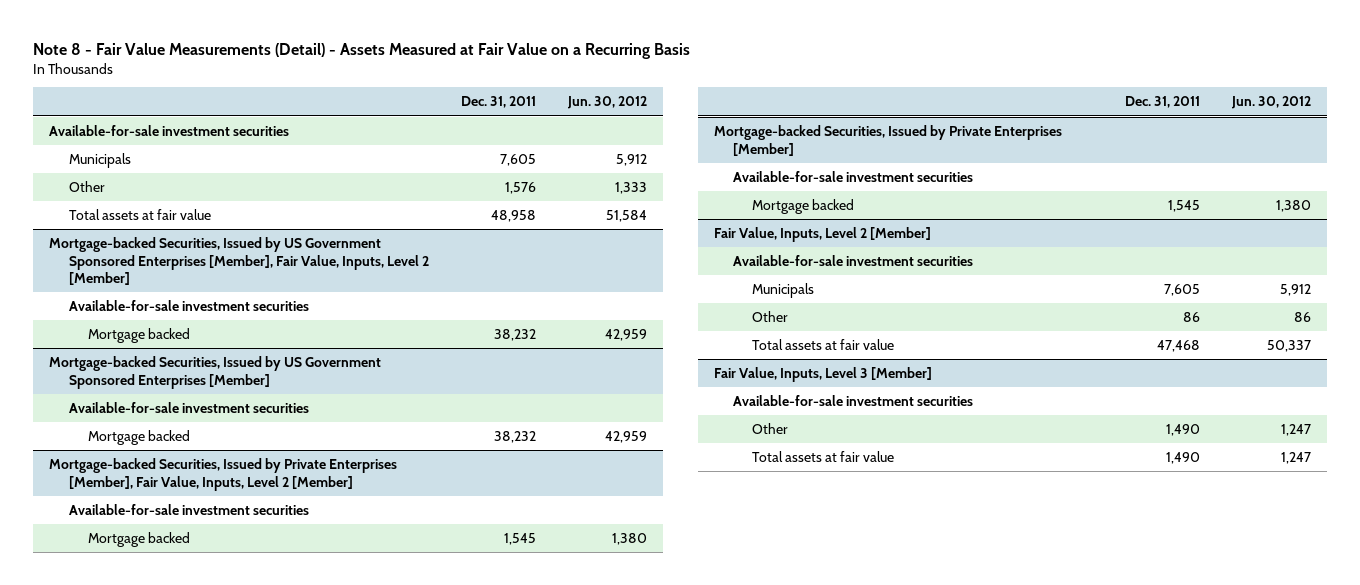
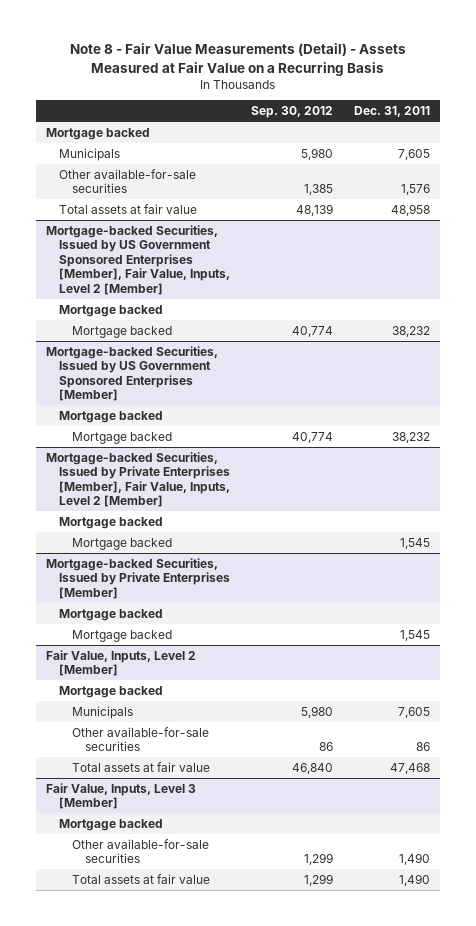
- | Dec. 31, 2011 | Jun. 30, 2012
+ | Sep. 30, 2012 | Dec. 31, 2011
- Available-for-sale investment securities
+ Mortgage backed
- Other | 1,576 | 1,333
+ Other available-for-sale securities | 1,385 | 1,576
@ Mortgage-backed Securities, Issued by US Government Sponsored Enterprises [Member], Fair Value, Inputs, Level 2 [Member]
- Available-for-sale investment securities
+ Mortgage backed
@ Mortgage-backed Securities, Issued by US Government Sponsored Enterprises [Member]
- Available-for-sale investment securities
+ Mortgage backed
@ Mortgage-backed Securities, Issued by Private Enterprises [Member], Fair Value, Inputs, Level 2 [Member]
- Available-for-sale investment securities
+ Mortgage backed
@ Mortgage-backed Securities, Issued by Private Enterprises [Member]
- Available-for-sale investment securities
+ Mortgage backed
@ Fair Value, Inputs, Level 2 [Member]
- Available-for-sale investment securities
+ Mortgage backed
- Other | 86 | 86
+ Other available-for-sale securities | 86 | 86
@ Fair Value, Inputs, Level 3 [Member]
- Available-for-sale investment securities
- Other | 1,490 | 1,247
+ Mortgage backed
+ Other available-for-sale securities | 1,299 | 1,490

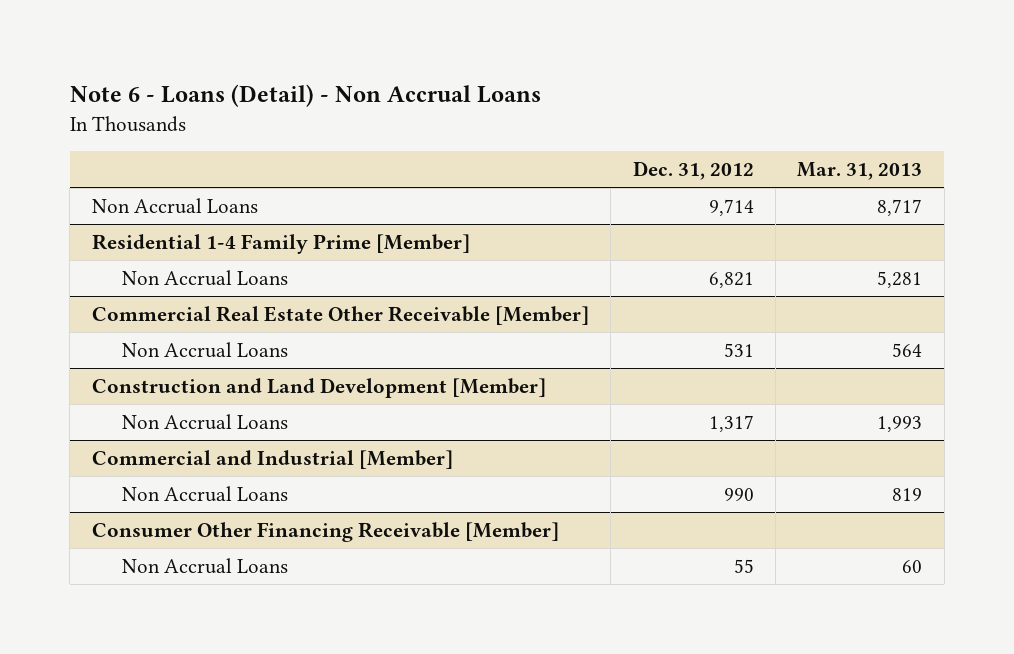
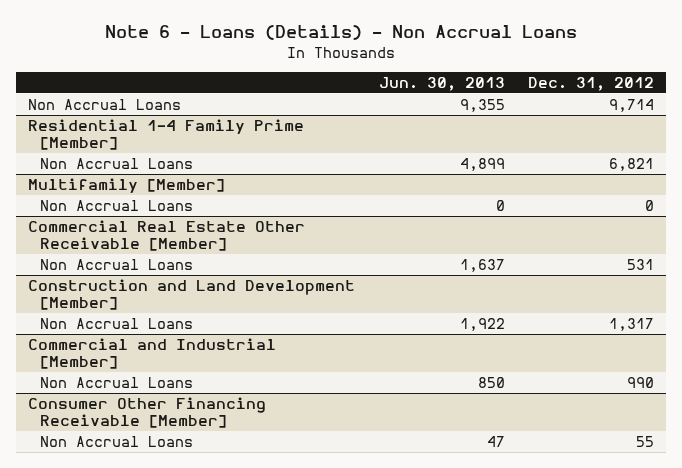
- Note 6 - Loans (Detail) - Non Accrual Loans
+ Note 6 - Loans (Details) - Non Accrual Loans
- | Dec. 31, 2012 | Mar. 31, 2013
+ | Jun. 30, 2013 | Dec. 31, 2012
+ Multifamily [Member]
+ Non Accrual Loans | 0 | 0

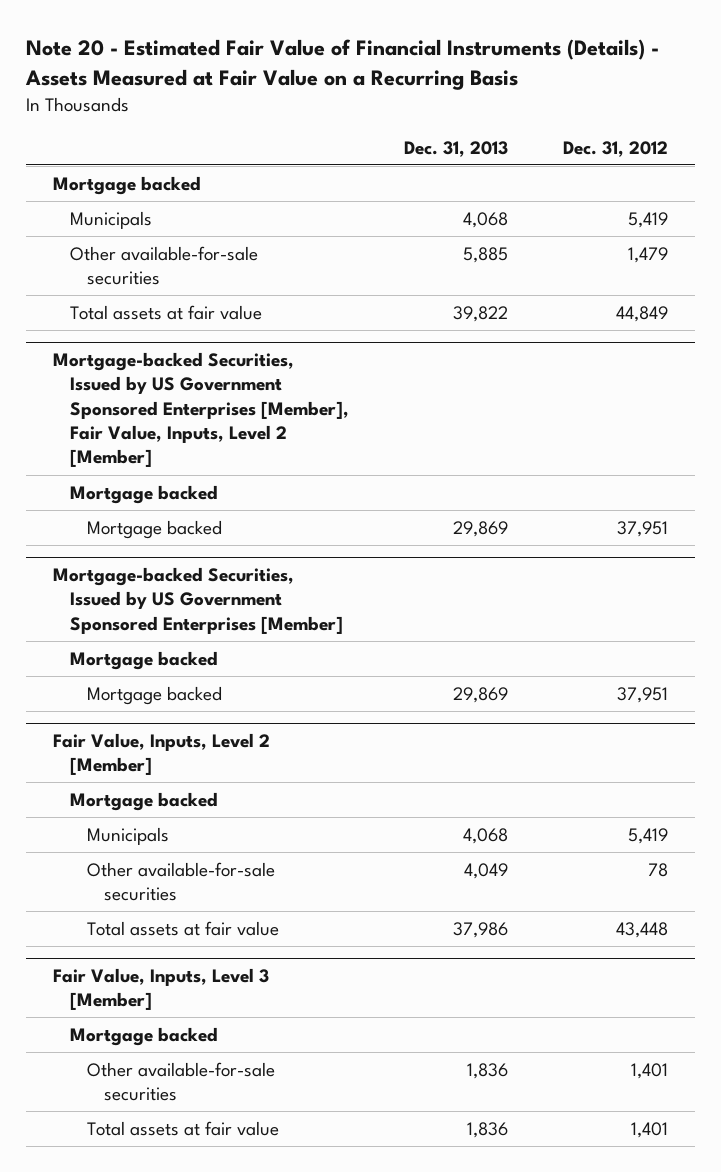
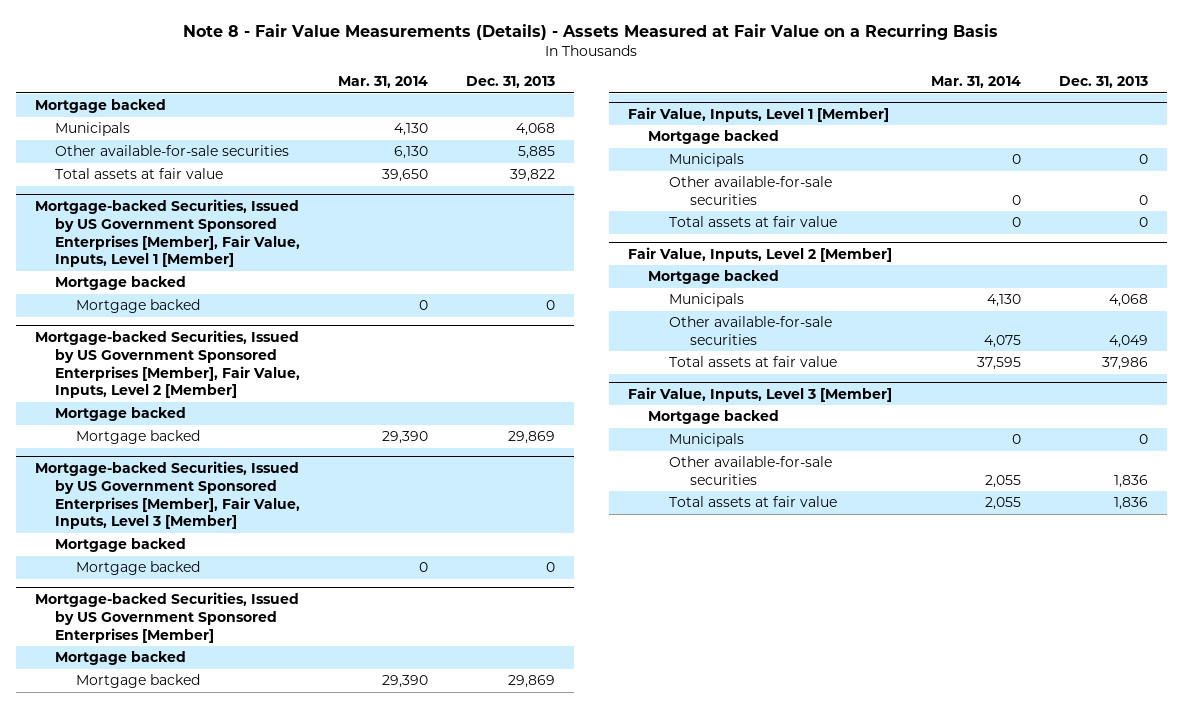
- Note 20 - Estimated Fair Value of Financial Instruments (Details) - Assets Measured at Fair Value on a Recurring Basis
+ Note 8 - Fair Value Measurements (Details) - Assets Measured at Fair Value on a Recurring Basis
- | Dec. 31, 2013 | Dec. 31, 2012
+ | Mar. 31, 2014 | Dec. 31, 2013
+ Mortgage-backed Securities, Issued by US Government Sponsored Enterprises [Member], Fair Value, Inputs, Level 1 [Member]
+ Mortgage backed
+ Mortgage backed | 0 | 0
+ Mortgage-backed Securities, Issued by US Government Sponsored Enterprises [Member], Fair Value, Inputs, Level 3 [Member]
+ Mortgage backed
+ Mortgage backed | 0 | 0
+ Fair Value, Inputs, Level 1 [Member]
+ Mortgage backed
+ Municipals | 0 | 0
+ Other available-for-sale securities | 0 | 0
+ Total assets at fair value | 0 | 0
@ Fair Value, Inputs, Level 3 [Member]
+ Municipals | 0 | 0

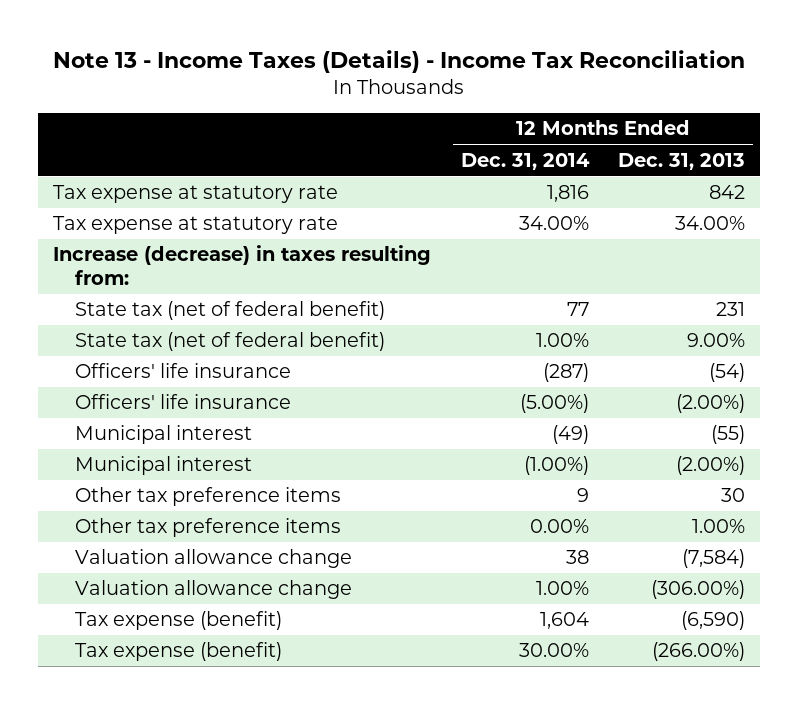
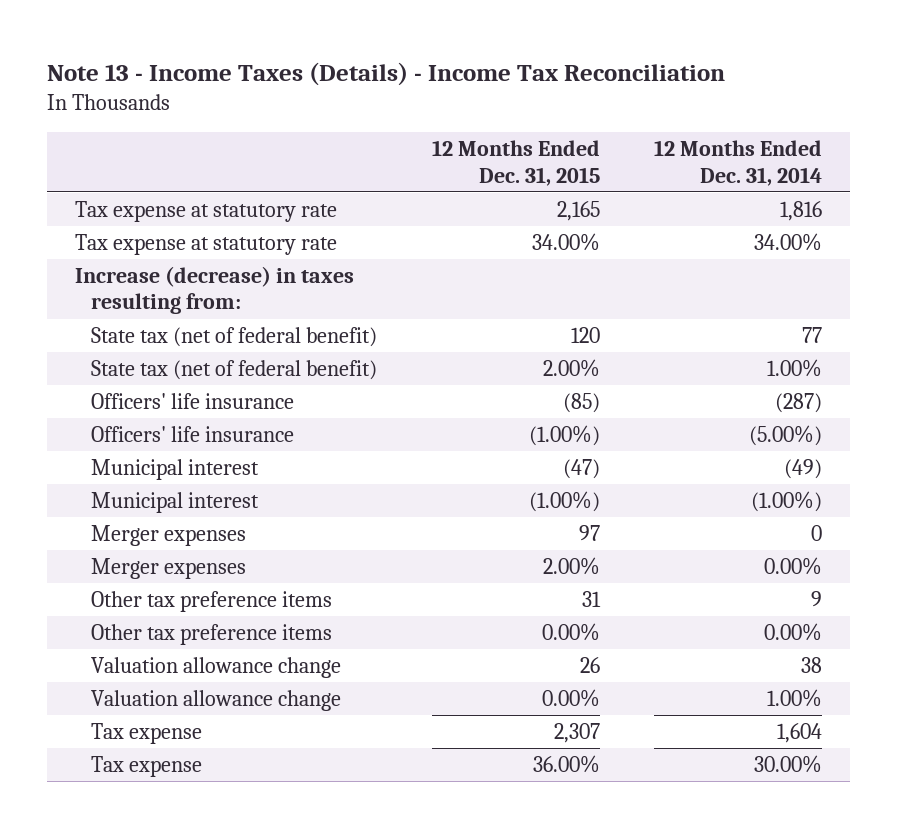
- | 12 Months Ended Dec. 31, 2014 | 12 Months Ended Dec. 31, 2013
+ | 12 Months Ended Dec. 31, 2015 | 12 Months Ended Dec. 31, 2014
+ Merger expenses | 97 | 0
+ Merger expenses | 2.00% | 0.00%
- Tax expense (benefit) | 1,604 | (6,590)
- Tax expense (benefit) | 30.00% | (266.00%)
+ Tax expense | 2,307 | 1,604
+ Tax expense | 36.00% | 30.00%

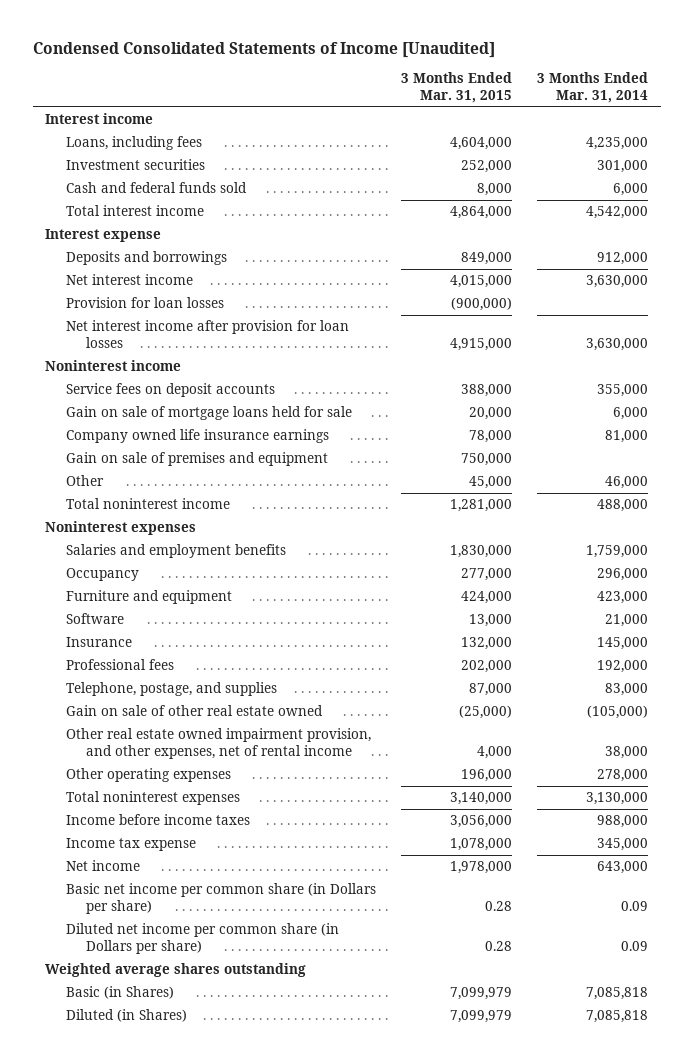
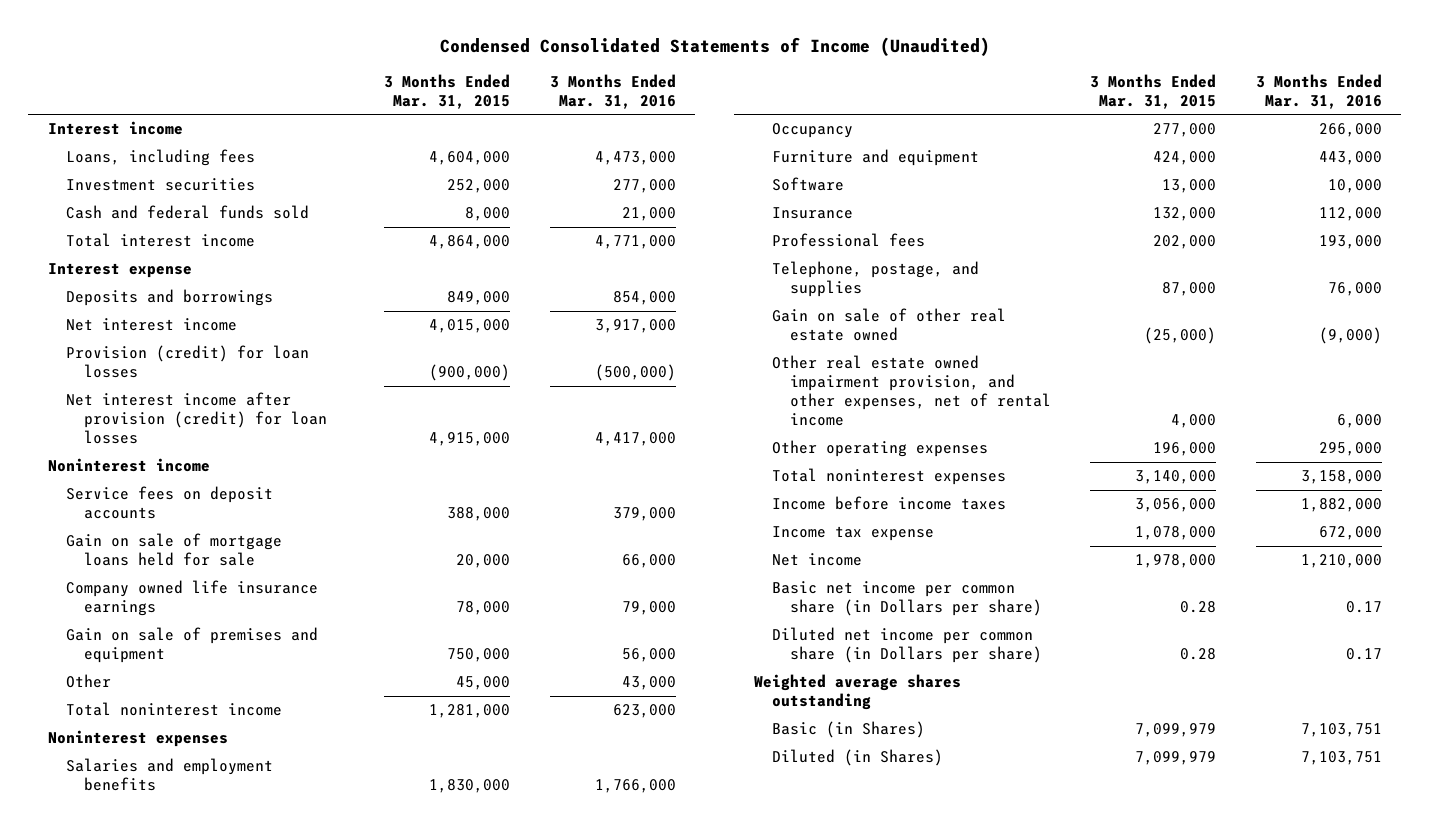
- Condensed Consolidated Statements of Income [Unaudited]
+ Condensed Consolidated Statements of Income (Unaudited)
- | 3 Months Ended Mar. 31, 2015 | 3 Months Ended Mar. 31, 2014
+ | 3 Months Ended Mar. 31, 2015 | 3 Months Ended Mar. 31, 2016
- Provision for loan losses | (900,000) |
- Net interest income after provision for loan losses | 4,915,000 | 3,630,000
+ Provision (credit) for loan losses | (900,000) | (500,000)
+ Net interest income after provision (credit) for loan losses | 4,915,000 | 4,417,000

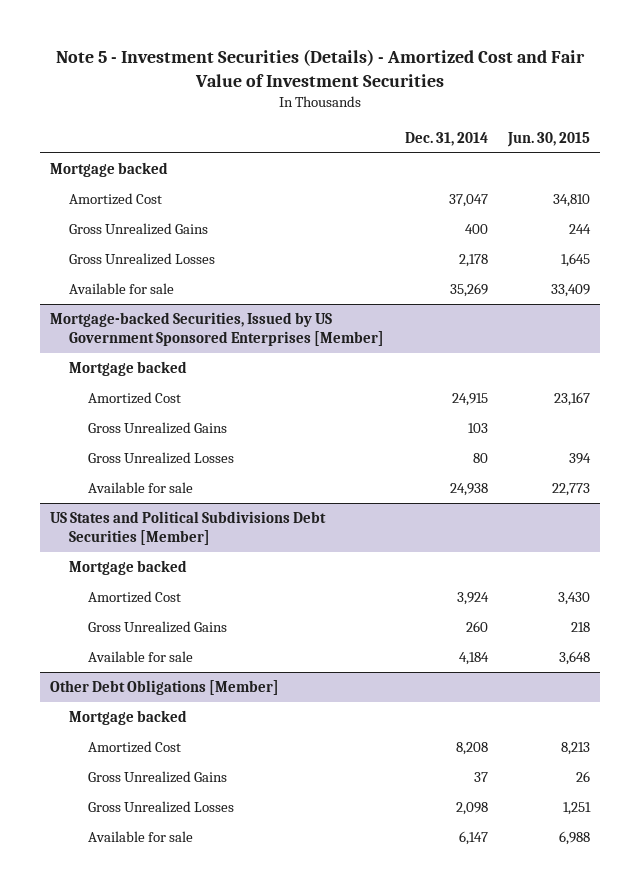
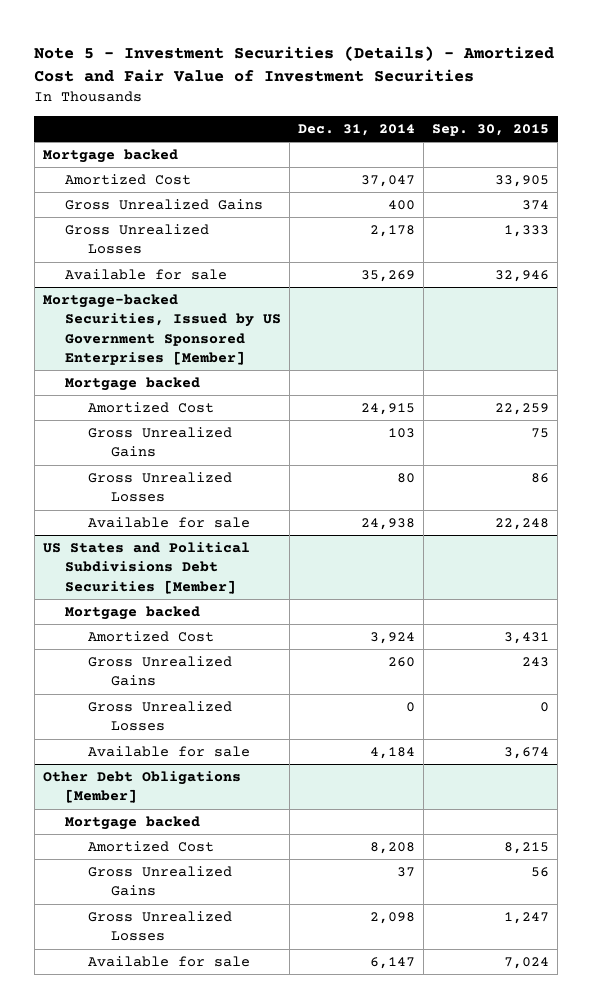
- | Dec. 31, 2014 | Jun. 30, 2015
+ | Dec. 31, 2014 | Sep. 30, 2015
@ US States and Political Subdivisions Debt Securities [Member]
+ Gross Unrealized Losses | 0 | 0

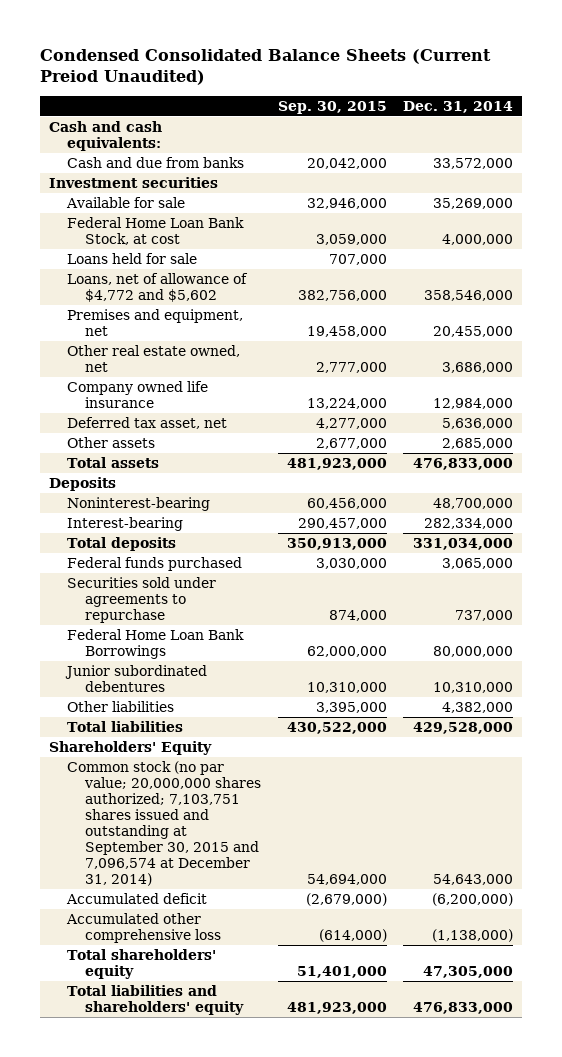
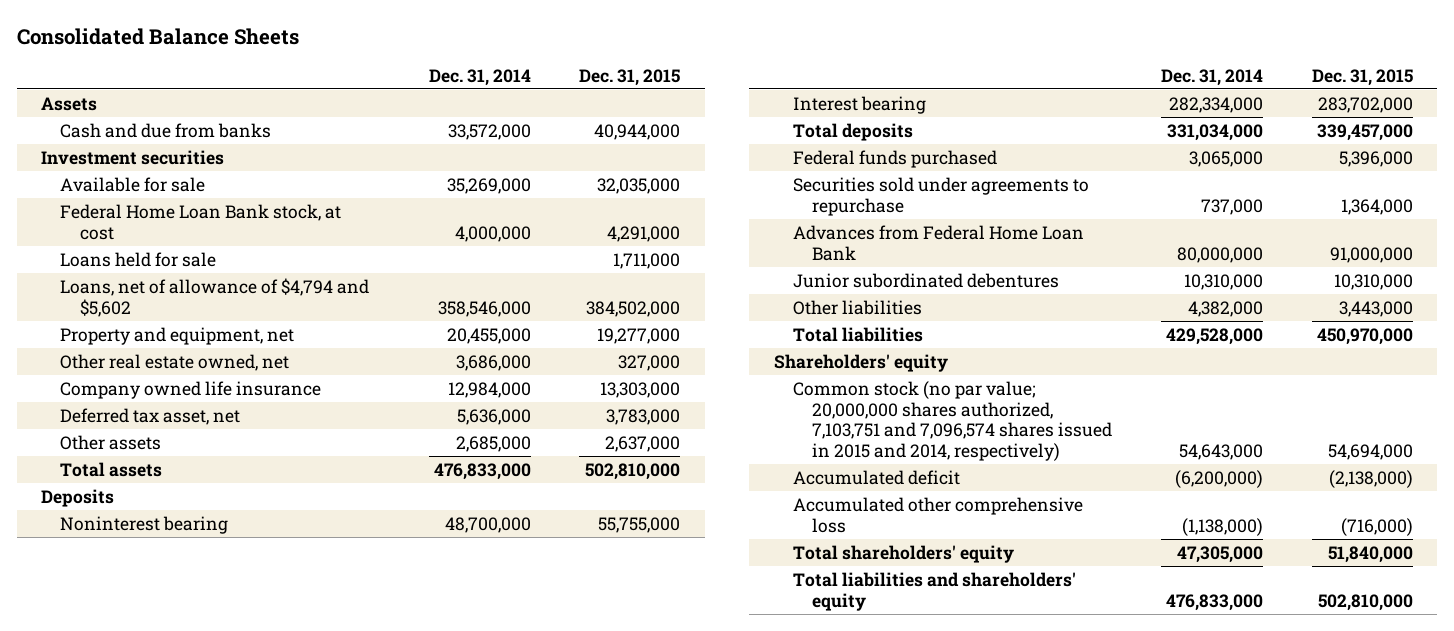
- Condensed Consolidated Balance Sheets (Current Preiod Unaudited)
+ Consolidated Balance Sheets
- | Sep. 30, 2015 | Dec. 31, 2014
+ | Dec. 31, 2014 | Dec. 31, 2015
- Cash and cash equivalents:
+ Assets
- Federal Home Loan Bank Stock, at cost | 3,059,000 | 4,000,000
+ Federal Home Loan Bank stock, at cost | 4,000,000 | 4,291,000
- Loans, net of allowance of $4,772 and $5,602 | 382,756,000 | 358,546,000
- Premises and equipment, net | 19,458,000 | 20,455,000
+ Loans, net of allowance of $4,794 and $5,602 | 358,546,000 | 384,502,000
+ Property and equipment, net | 20,455,000 | 19,277,000
- Noninterest-bearing | 60,456,000 | 48,700,000
- Interest-bearing | 290,457,000 | 282,334,000
+ Noninterest bearing | 48,700,000 | 55,755,000
+ Interest bearing | 282,334,000 | 283,702,000
- Federal Home Loan Bank Borrowings | 62,000,000 | 80,000,000
+ Advances from Federal Home Loan Bank | 80,000,000 | 91,000,000
- Shareholders' Equity
- Common stock (no par value; 20,000,000 shares authorized; 7,103,751 shares issued and outstanding at September 30, 2015 and 7,096,574 at December 31, 2014) | 54,694,000 | 54,643,000
+ Shareholders' equity
+ Common stock (no par value; 20,000,000 shares authorized, 7,103,751 and 7,096,574 shares issued in 2015 and 2014, respectively) | 54,643,000 | 54,694,000

